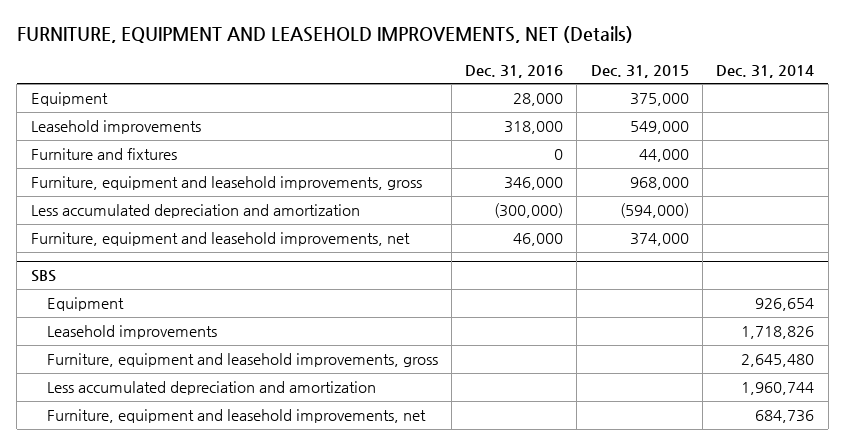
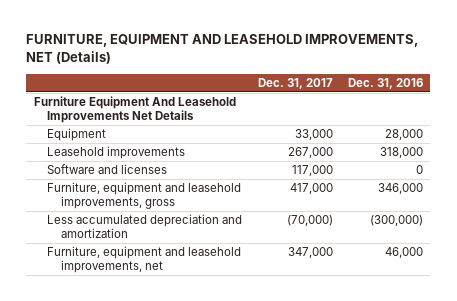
- | Dec. 31, 2016 | Dec. 31, 2015 | Dec. 31, 2014
+ | Dec. 31, 2017 | Dec. 31, 2016
+ Furniture Equipment And Leasehold Improvements Net Details
- Furniture and fixtures | 0 | 44,000 |
+ Software and licenses | 117,000 | 0
- SBS
- Equipment | | | 926,654
- Leasehold improvements | | | 1,718,826
- Furniture, equipment and leasehold improvements, gross | | | 2,645,480
- Less accumulated depreciation and amortization | | | 1,960,744
- Furniture, equipment and leasehold improvements, net | | | 684,736

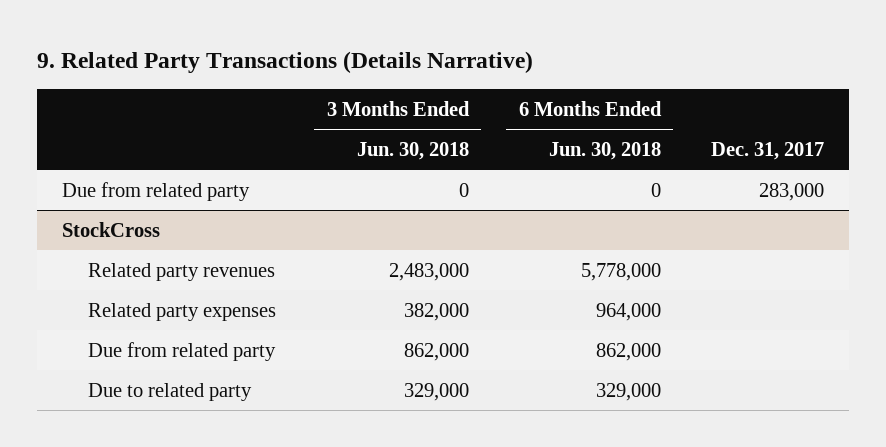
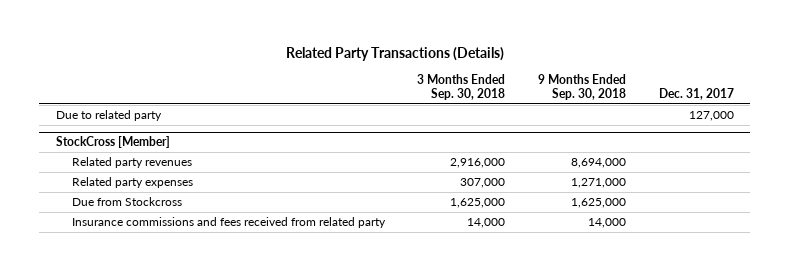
- 9. Related Party Transactions (Details Narrative)
+ Related Party Transactions (Details)
- | 3 Months Ended Jun. 30, 2018 | 6 Months Ended Jun. 30, 2018 | Dec. 31, 2017
+ | 3 Months Ended Sep. 30, 2018 | 9 Months Ended Sep. 30, 2018 | Dec. 31, 2017
- Due from related party | 0 | 0 | 283,000
- StockCross
+ Due to related party | | | 127,000
+ StockCross [Member]
- Due from related party | 862,000 | 862,000 |
- Due to related party | 329,000 | 329,000 |
+ Due from Stockcross | 1,625,000 | 1,625,000 |
+ Insurance commissions and fees received from related party | 14,000 | 14,000 |

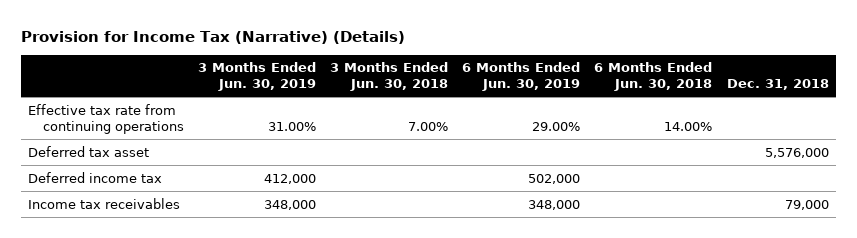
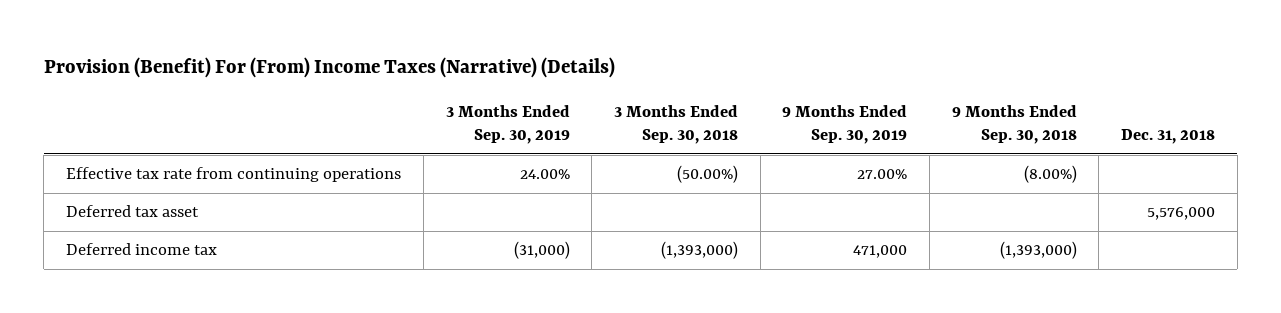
- Provision for Income Tax (Narrative) (Details)
+ Provision (Benefit) For (From) Income Taxes (Narrative) (Details)
- | 3 Months Ended Jun. 30, 2019 | 3 Months Ended Jun. 30, 2018 | 6 Months Ended Jun. 30, 2019 | 6 Months Ended Jun. 30, 2018 | Dec. 31, 2018
+ | 3 Months Ended Sep. 30, 2019 | 3 Months Ended Sep. 30, 2018 | 9 Months Ended Sep. 30, 2019 | 9 Months Ended Sep. 30, 2018 | Dec. 31, 2018
- Income tax receivables | 348,000 | | 348,000 | | 79,000

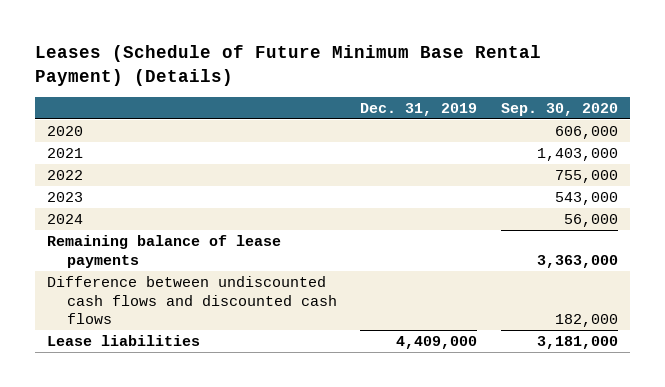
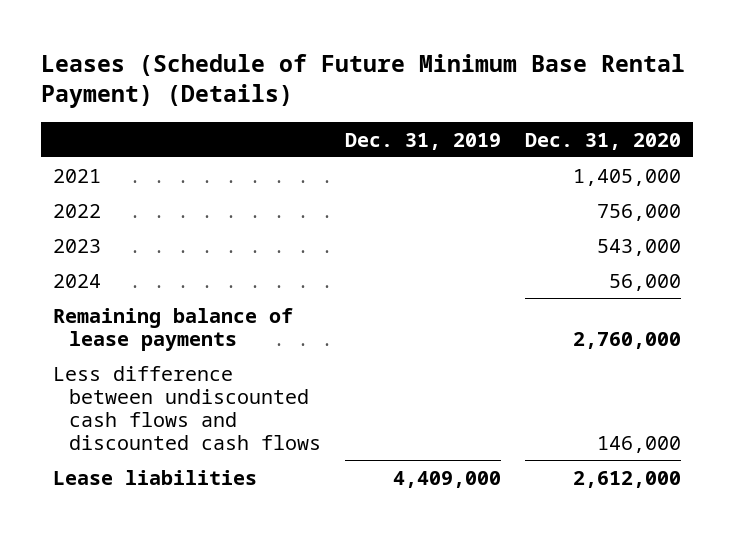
- | Dec. 31, 2019 | Sep. 30, 2020
+ | Dec. 31, 2019 | Dec. 31, 2020
- 2020 | | 606,000
- Difference between undiscounted cash flows and discounted cash flows | | 182,000
+ Less difference between undiscounted cash flows and discounted cash flows | | 146,000

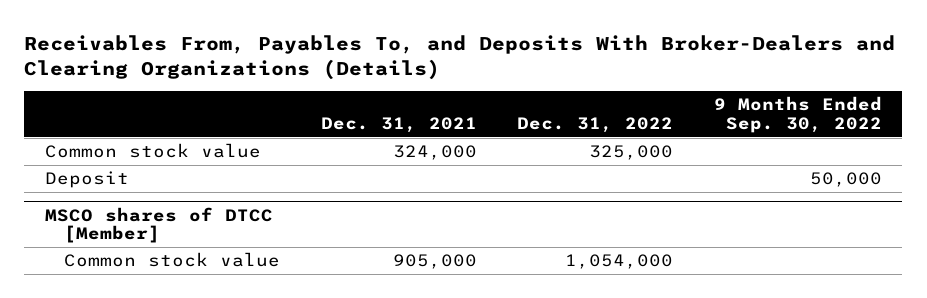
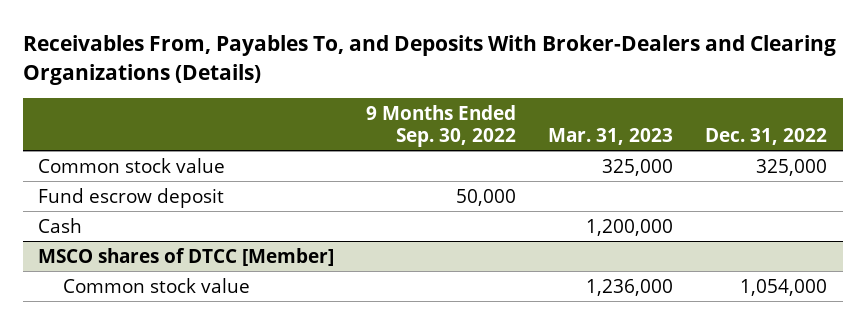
- | Dec. 31, 2021 | Dec. 31, 2022 | 9 Months Ended Sep. 30, 2022
+ | 9 Months Ended Sep. 30, 2022 | Mar. 31, 2023 | Dec. 31, 2022
- Deposit | | | 50,000
+ Fund escrow deposit | 50,000 | |
+ Cash | | 1,200,000 |

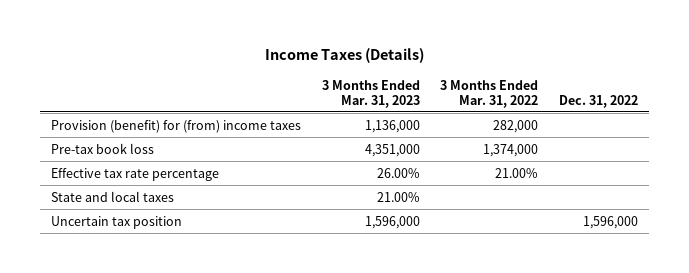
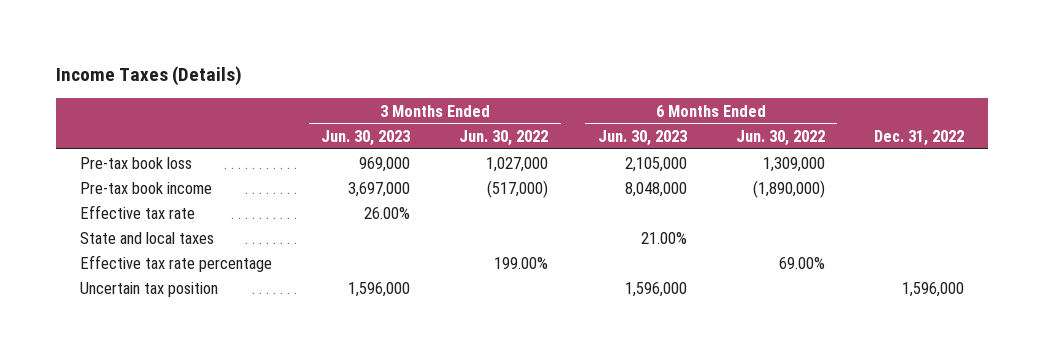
- | 3 Months Ended Mar. 31, 2023 | 3 Months Ended Mar. 31, 2022 | Dec. 31, 2022
+ | 3 Months Ended Jun. 30, 2023 | 3 Months Ended Jun. 30, 2022 | 6 Months Ended Jun. 30, 2023 | 6 Months Ended Jun. 30, 2022 | Dec. 31, 2022
- Provision (benefit) for (from) income taxes | 1,136,000 | 282,000 |
+ Pre-tax book income | 3,697,000 | (517,000) | 8,048,000 | (1,890,000) |
+ Effective tax rate | 26.00% | | | |
moved down: Effective tax rate percentage | | 199.00% | | 69.00% |

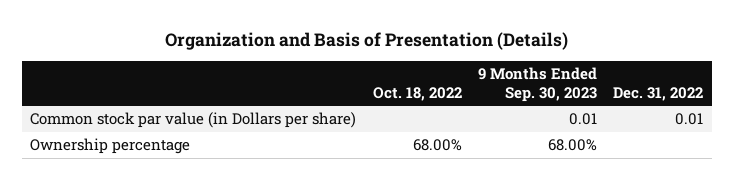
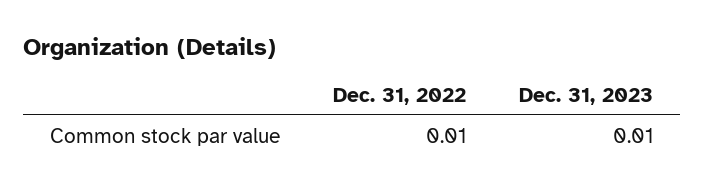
- Organization and Basis of Presentation (Details)
+ Organization (Details)
- | Oct. 18, 2022 | 9 Months Ended Sep. 30, 2023 | Dec. 31, 2022
+ | Dec. 31, 2022 | Dec. 31, 2023
- Common stock par value (in Dollars per share) | | 0.01 | 0.01
- Ownership percentage | 68.00% | 68.00% |
+ Common stock par value | 0.01 | 0.01

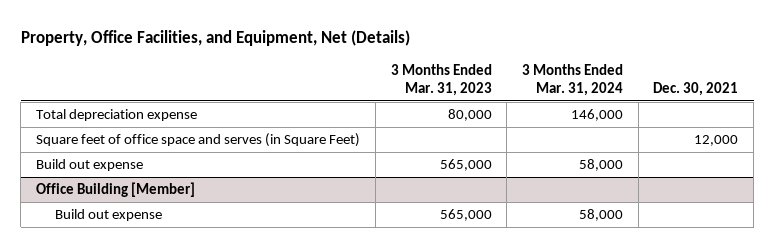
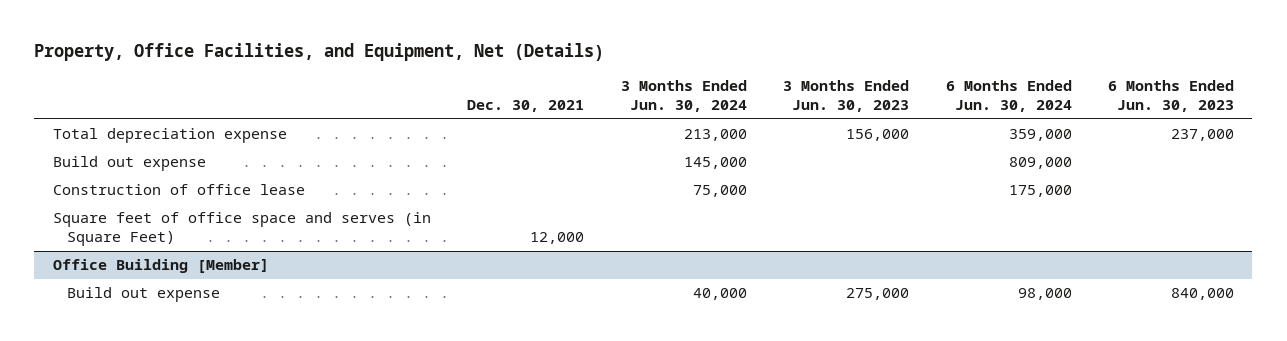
- | 3 Months Ended Mar. 31, 2023 | 3 Months Ended Mar. 31, 2024 | Dec. 30, 2021
+ | Dec. 30, 2021 | 3 Months Ended Jun. 30, 2024 | 3 Months Ended Jun. 30, 2023 | 6 Months Ended Jun. 30, 2024 | 6 Months Ended Jun. 30, 2023
+ Construction of office lease | | 75,000 | | 175,000 |
moved down: Square feet of office space and serves (in Square Feet) | 12,000 | | | |

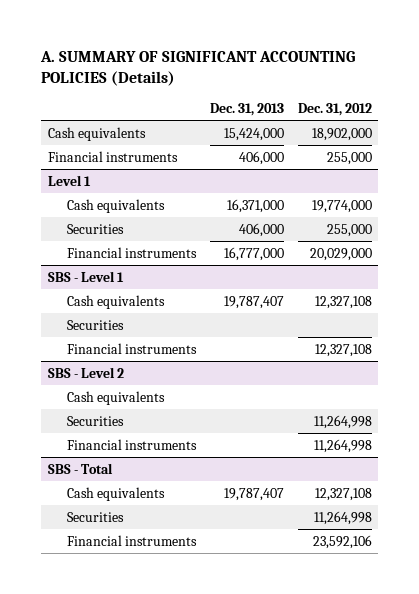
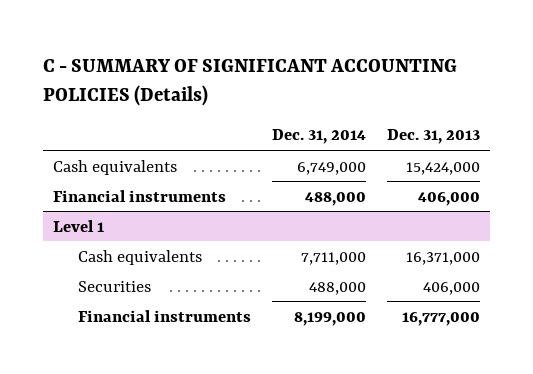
- A. SUMMARY OF SIGNIFICANT ACCOUNTING POLICIES (Details)
+ C - SUMMARY OF SIGNIFICANT ACCOUNTING POLICIES (Details)
- | Dec. 31, 2013 | Dec. 31, 2012
+ | Dec. 31, 2014 | Dec. 31, 2013
- SBS - Level 1
- Cash equivalents | 19,787,407 | 12,327,108
- Securities
- Financial instruments | | 12,327,108
- SBS - Level 2
- Cash equivalents
- Securities | | 11,264,998
- Financial instruments | | 11,264,998
- SBS - Total
- Cash equivalents | 19,787,407 | 12,327,108
- Securities | | 11,264,998
- Financial instruments | | 23,592,106

